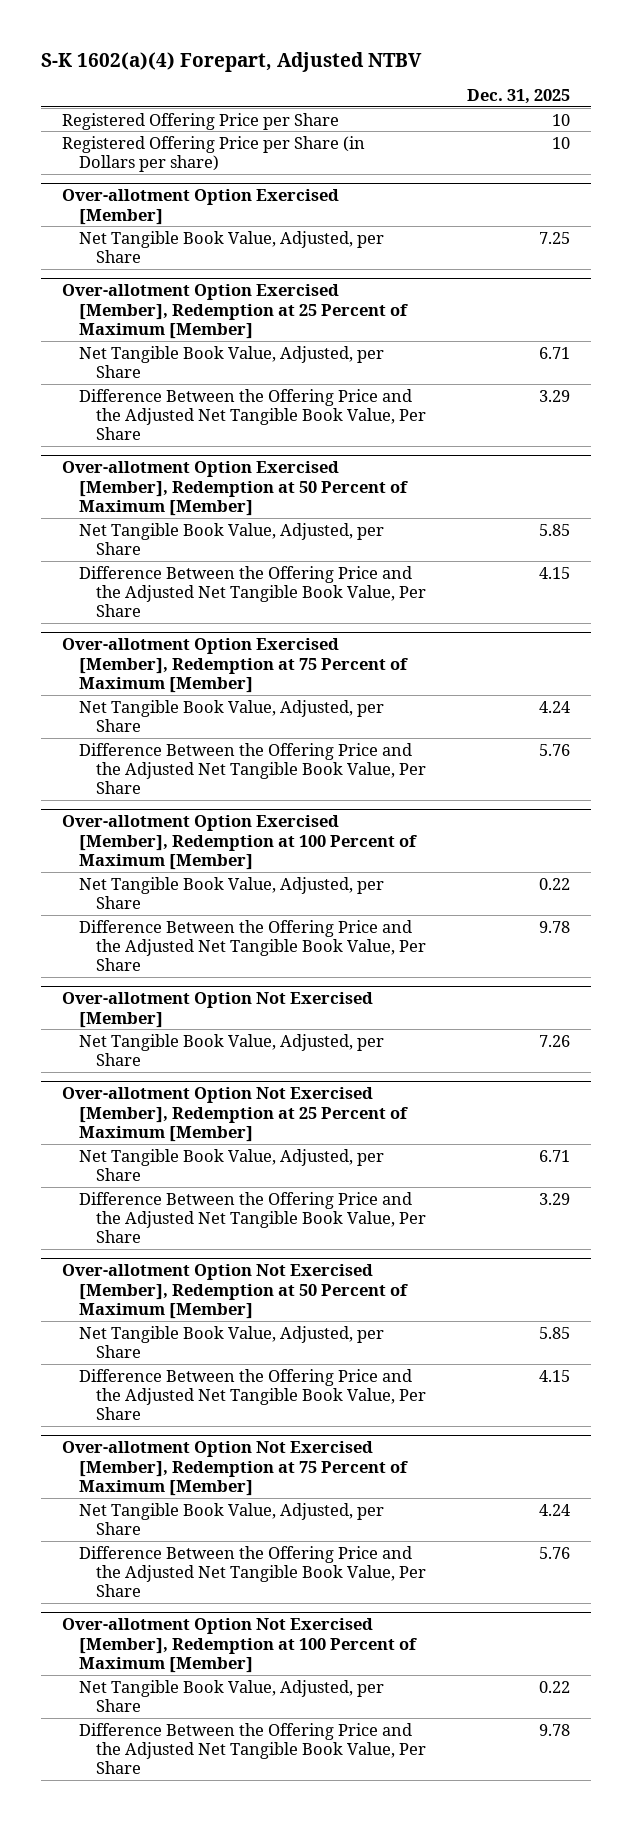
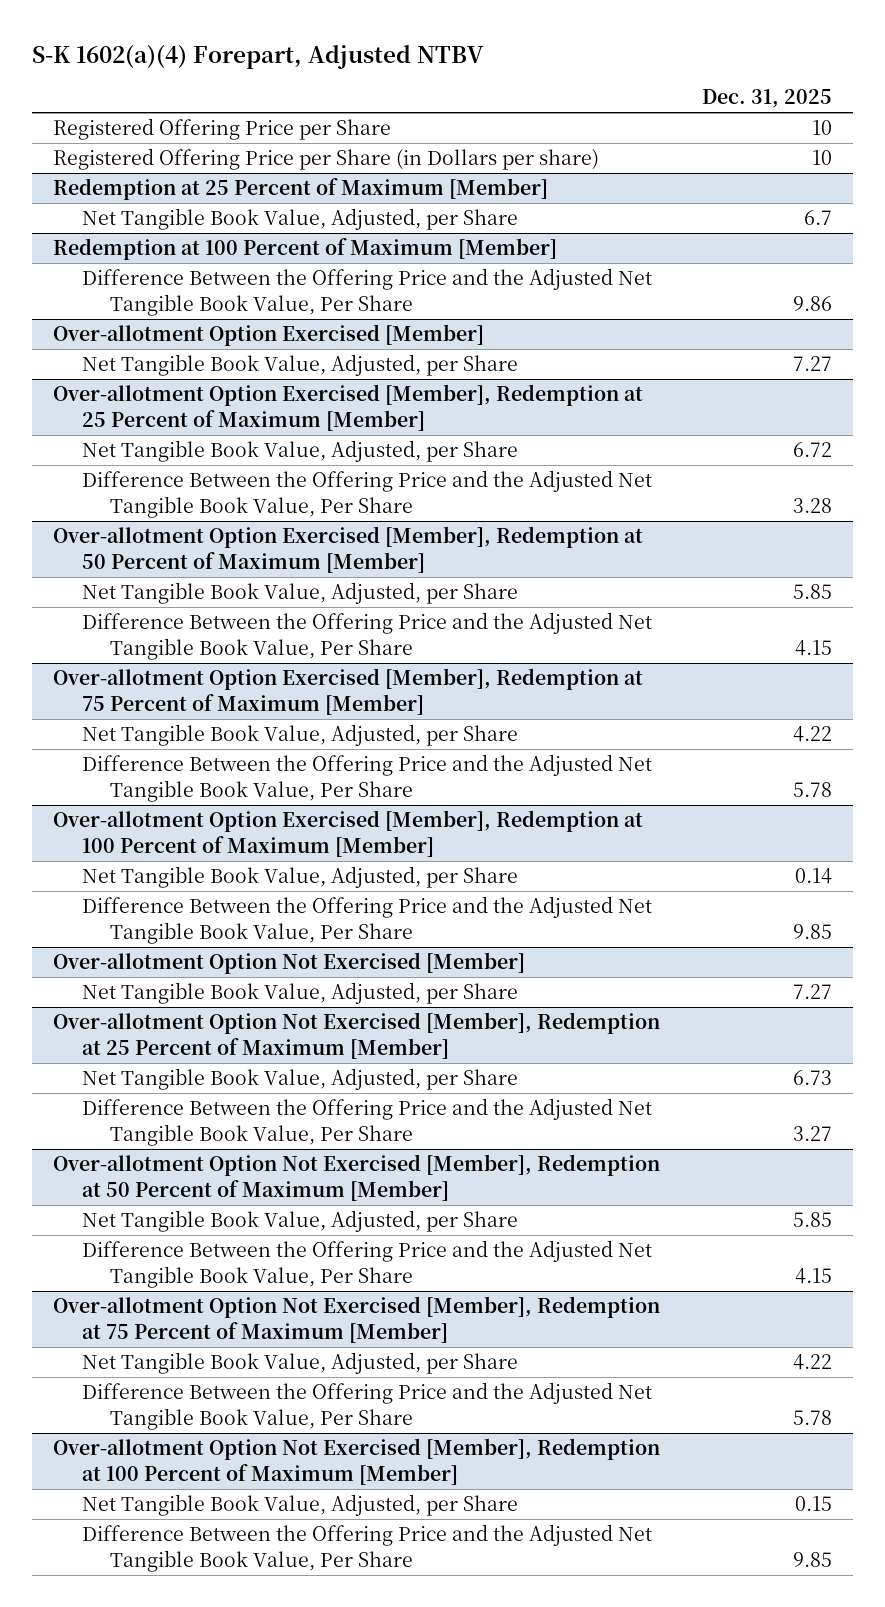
+ Redemption at 25 Percent of Maximum [Member]
+ Net Tangible Book Value, Adjusted, per Share | 6.7
+ Redemption at 100 Percent of Maximum [Member]
+ Difference Between the Offering Price and the Adjusted Net Tangible Book Value, Per Share | 9.86
@ Over-allotment Option Exercised [Member]
- Net Tangible Book Value, Adjusted, per Share | 7.25
+ Net Tangible Book Value, Adjusted, per Share | 7.27
@ Over-allotment Option Exercised [Member], Redemption at 25 Percent of Maximum [Member]
- Net Tangible Book Value, Adjusted, per Share | 6.71
- Difference Between the Offering Price and the Adjusted Net Tangible Book Value, Per Share | 3.29
+ Net Tangible Book Value, Adjusted, per Share | 6.72
+ Difference Between the Offering Price and the Adjusted Net Tangible Book Value, Per Share | 3.28
@ Over-allotment Option Exercised [Member], Redemption at 75 Percent of Maximum [Member]
- Net Tangible Book Value, Adjusted, per Share | 4.24
- Difference Between the Offering Price and the Adjusted Net Tangible Book Value, Per Share | 5.76
+ Net Tangible Book Value, Adjusted, per Share | 4.22
+ Difference Between the Offering Price and the Adjusted Net Tangible Book Value, Per Share | 5.78
@ Over-allotment Option Exercised [Member], Redemption at 100 Percent of Maximum [Member]
- Net Tangible Book Value, Adjusted, per Share | 0.22
- Difference Between the Offering Price and the Adjusted Net Tangible Book Value, Per Share | 9.78
+ Net Tangible Book Value, Adjusted, per Share | 0.14
+ Difference Between the Offering Price and the Adjusted Net Tangible Book Value, Per Share | 9.85
@ Over-allotment Option Not Exercised [Member]
- Net Tangible Book Value, Adjusted, per Share | 7.26
+ Net Tangible Book Value, Adjusted, per Share | 7.27
@ Over-allotment Option Not Exercised [Member], Redemption at 25 Percent of Maximum [Member]
- Net Tangible Book Value, Adjusted, per Share | 6.71
- Difference Between the Offering Price and the Adjusted Net Tangible Book Value, Per Share | 3.29
+ Net Tangible Book Value, Adjusted, per Share | 6.73
+ Difference Between the Offering Price and the Adjusted Net Tangible Book Value, Per Share | 3.27
@ Over-allotment Option Not Exercised [Member], Redemption at 75 Percent of Maximum [Member]
- Net Tangible Book Value, Adjusted, per Share | 4.24
- Difference Between the Offering Price and the Adjusted Net Tangible Book Value, Per Share | 5.76
+ Net Tangible Book Value, Adjusted, per Share | 4.22
+ Difference Between the Offering Price and the Adjusted Net Tangible Book Value, Per Share | 5.78
@ Over-allotment Option Not Exercised [Member], Redemption at 100 Percent of Maximum [Member]
- Net Tangible Book Value, Adjusted, per Share | 0.22
- Difference Between the Offering Price and the Adjusted Net Tangible Book Value, Per Share | 9.78
+ Net Tangible Book Value, Adjusted, per Share | 0.15
+ Difference Between the Offering Price and the Adjusted Net Tangible Book Value, Per Share | 9.85

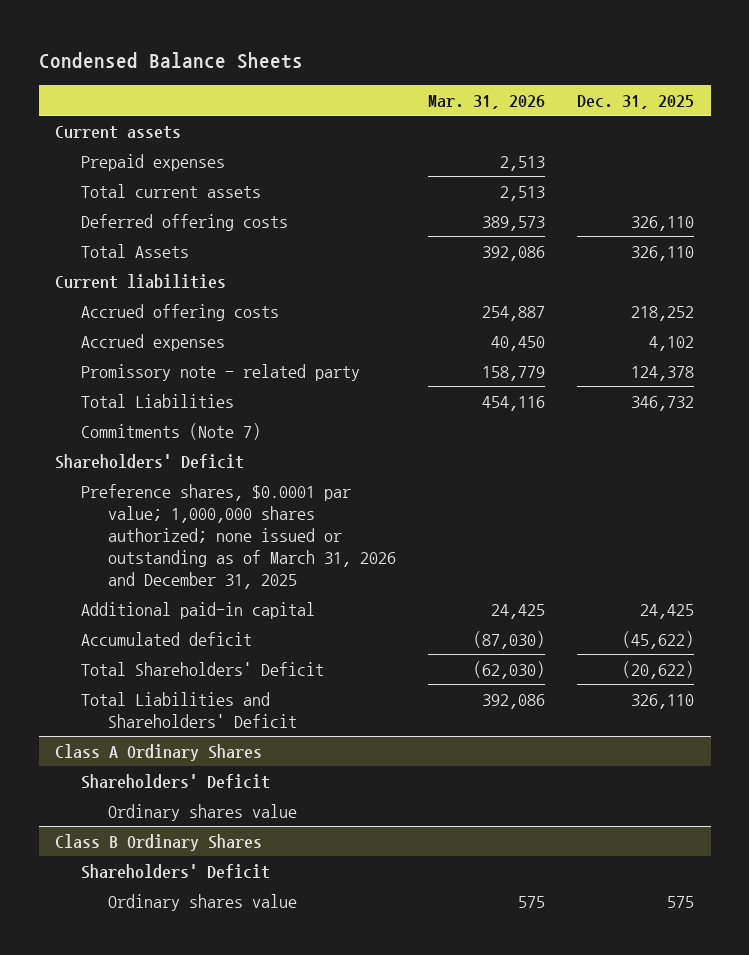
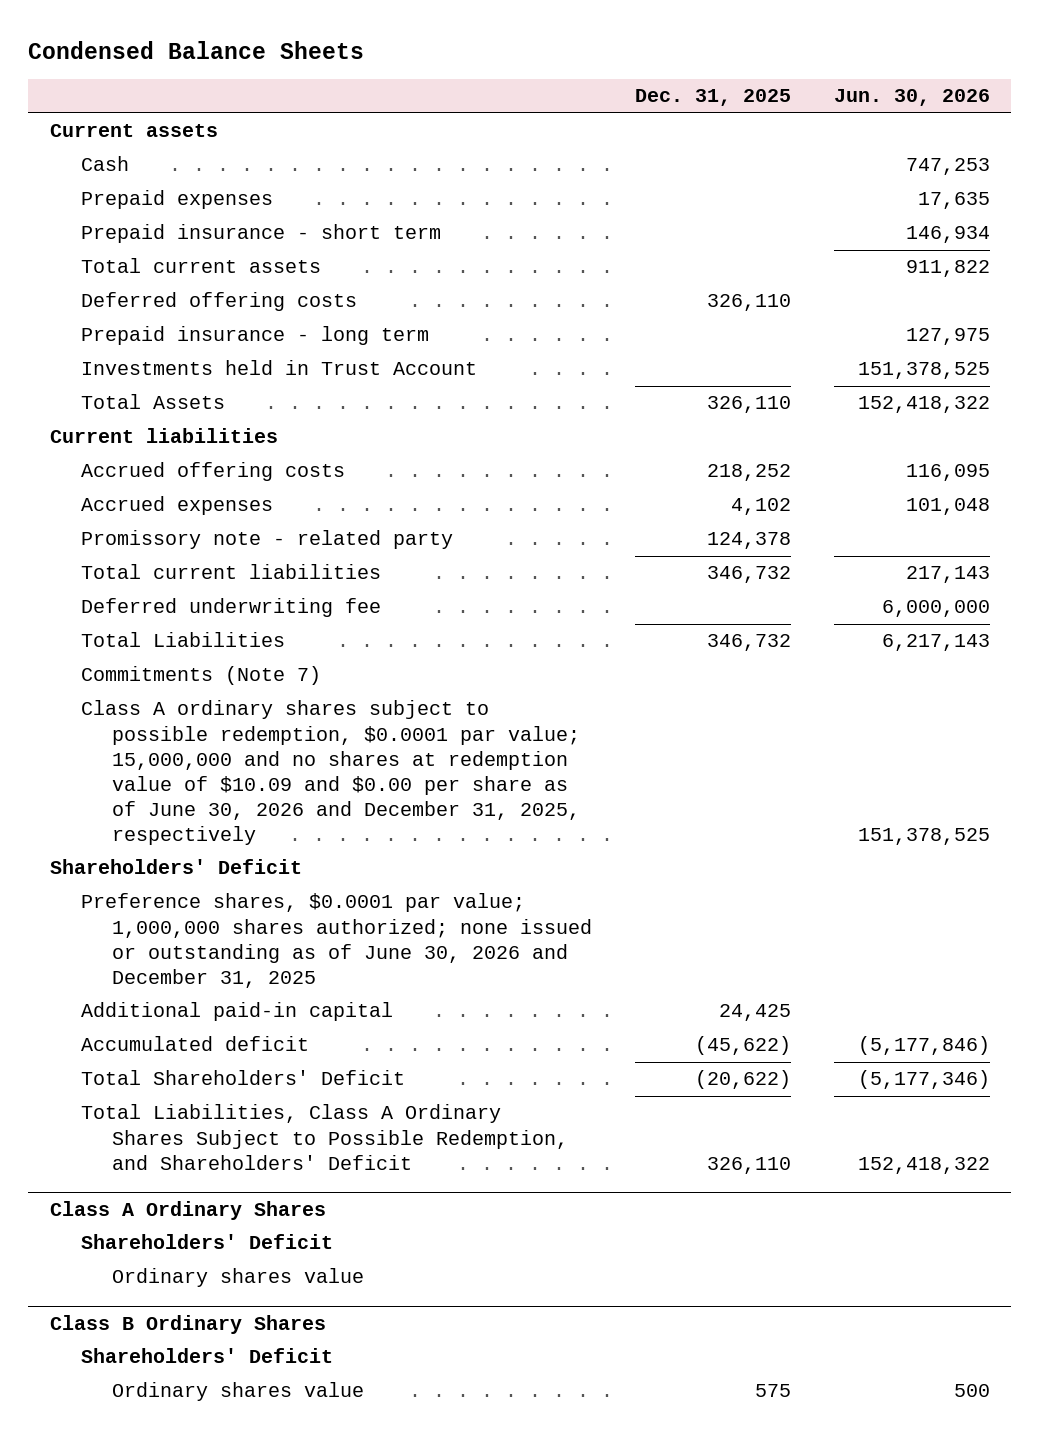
- | Mar. 31, 2026 | Dec. 31, 2025
+ | Dec. 31, 2025 | Jun. 30, 2026
+ Cash | | 747,253
+ Prepaid insurance - short term | | 146,934
+ Prepaid insurance - long term | | 127,975
+ Investments held in Trust Account | | 151,378,525
+ Total current liabilities | 346,732 | 217,143
+ Deferred underwriting fee | | 6,000,000
+ Class A ordinary shares subject to possible redemption, $0.0001 par value; 15,000,000 and no shares at redemption value of $10.09 and $0.00 per share as of June 30, 2026 and December 31, 2025, respectively | | 151,378,525
- Preference shares, $0.0001 par value; 1,000,000 shares authorized; none issued or outstanding as of March 31, 2026 and December 31, 2025
+ Preference shares, $0.0001 par value; 1,000,000 shares authorized; none issued or outstanding as of June 30, 2026 and December 31, 2025
- Total Liabilities and Shareholders' Deficit | 392,086 | 326,110
+ Total Liabilities, Class A Ordinary Shares Subject to Possible Redemption, and Shareholders' Deficit | 326,110 | 152,418,322

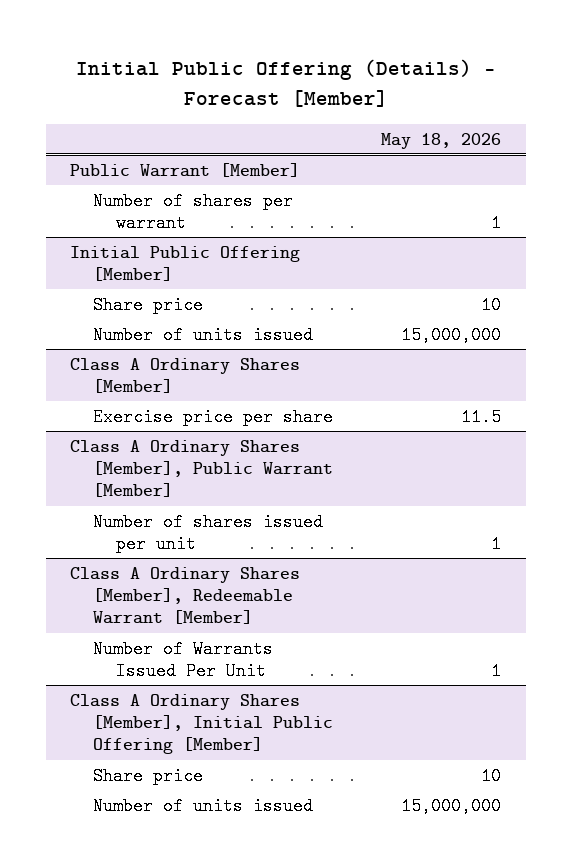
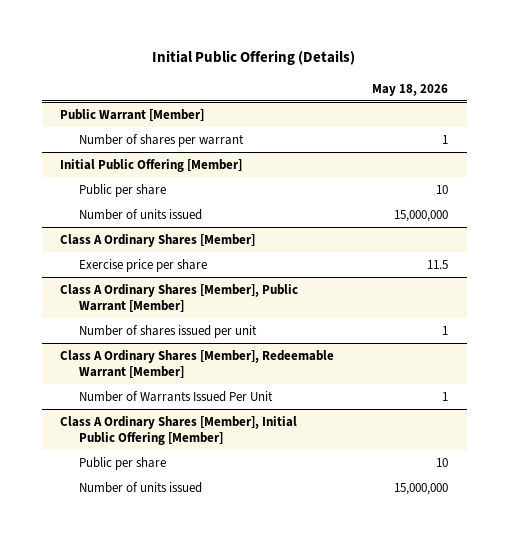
- Initial Public Offering (Details) - Forecast [Member]
+ Initial Public Offering (Details)
@ Initial Public Offering [Member]
- Share price | 10
+ Public per share | 10
@ Class A Ordinary Shares [Member], Initial Public Offering [Member]
- Share price | 10
+ Public per share | 10

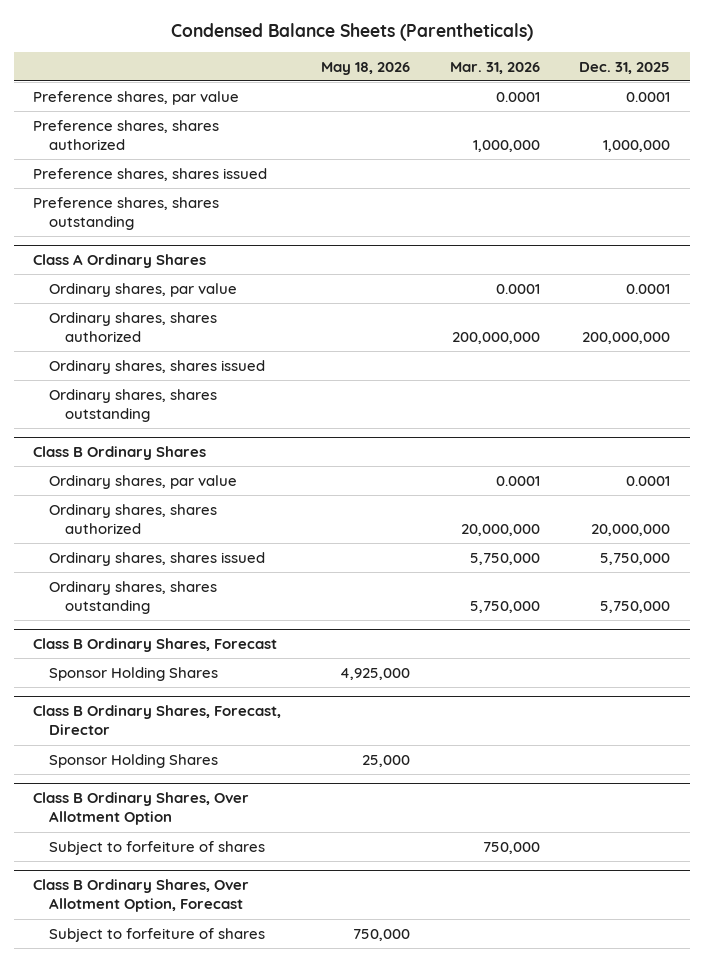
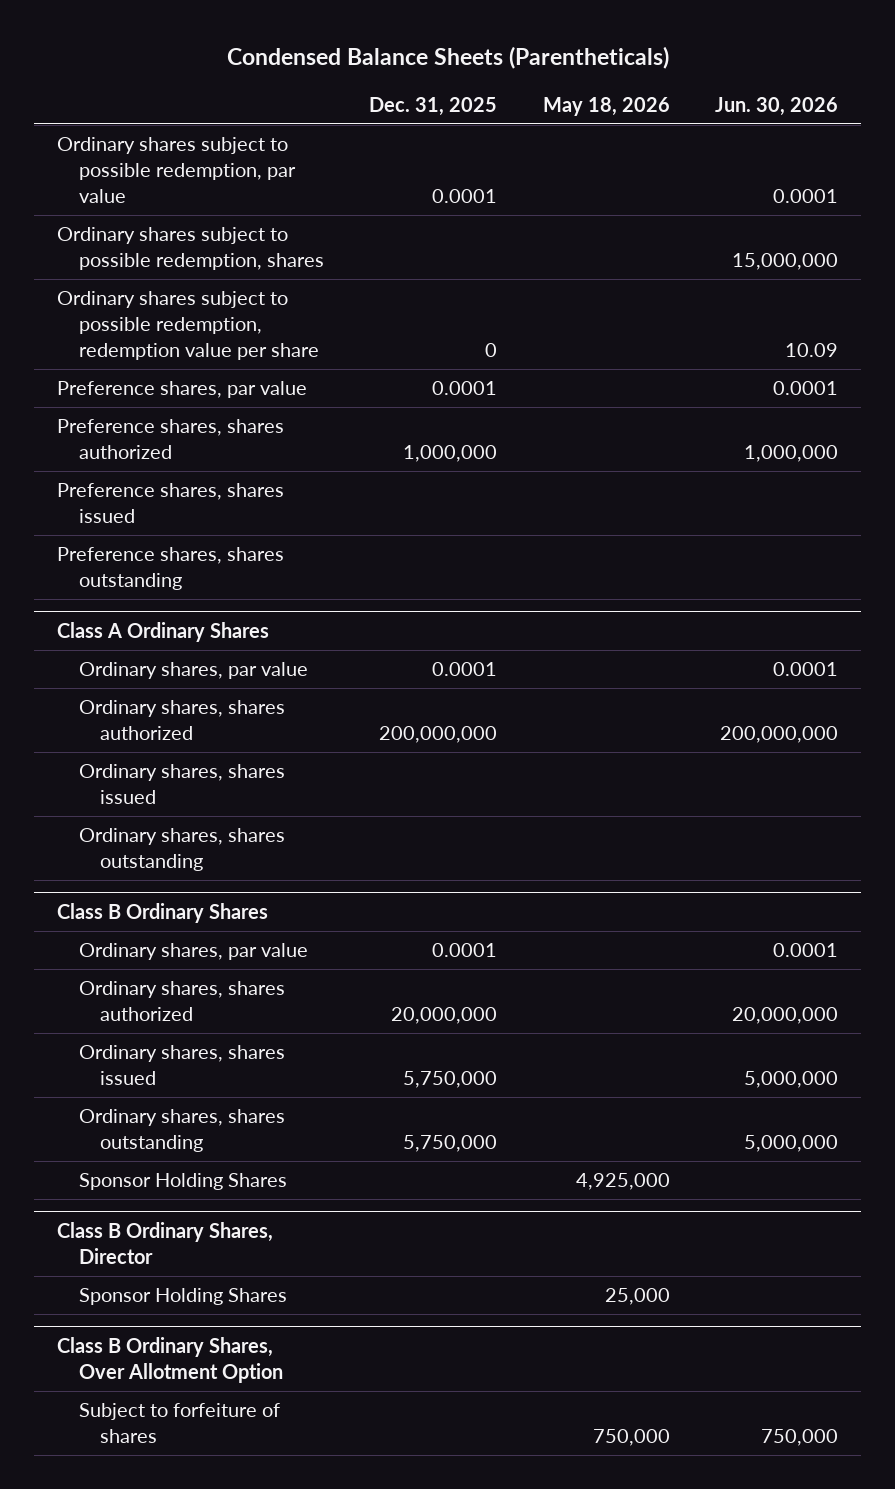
- | May 18, 2026 | Mar. 31, 2026 | Dec. 31, 2025
+ | Dec. 31, 2025 | May 18, 2026 | Jun. 30, 2026
+ Ordinary shares subject to possible redemption, par value | 0.0001 | | 0.0001
+ Ordinary shares subject to possible redemption, shares | | | 15,000,000
+ Ordinary shares subject to possible redemption, redemption value per share | 0 | | 10.09
- Class B Ordinary Shares, Forecast
- Class B Ordinary Shares, Forecast, Director
+ Class B Ordinary Shares, Director
@ Class B Ordinary Shares, Over Allotment Option
- Subject to forfeiture of shares | | 750,000 |
- Class B Ordinary Shares, Over Allotment Option, Forecast

